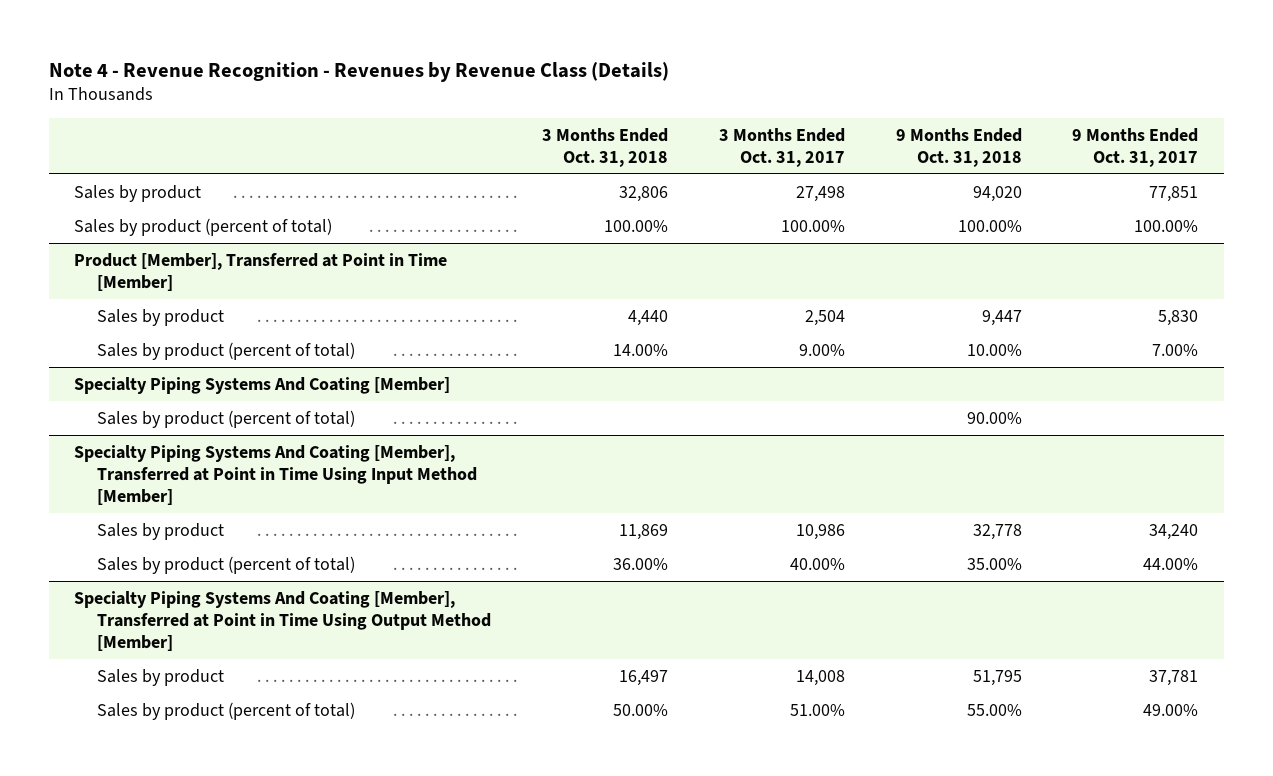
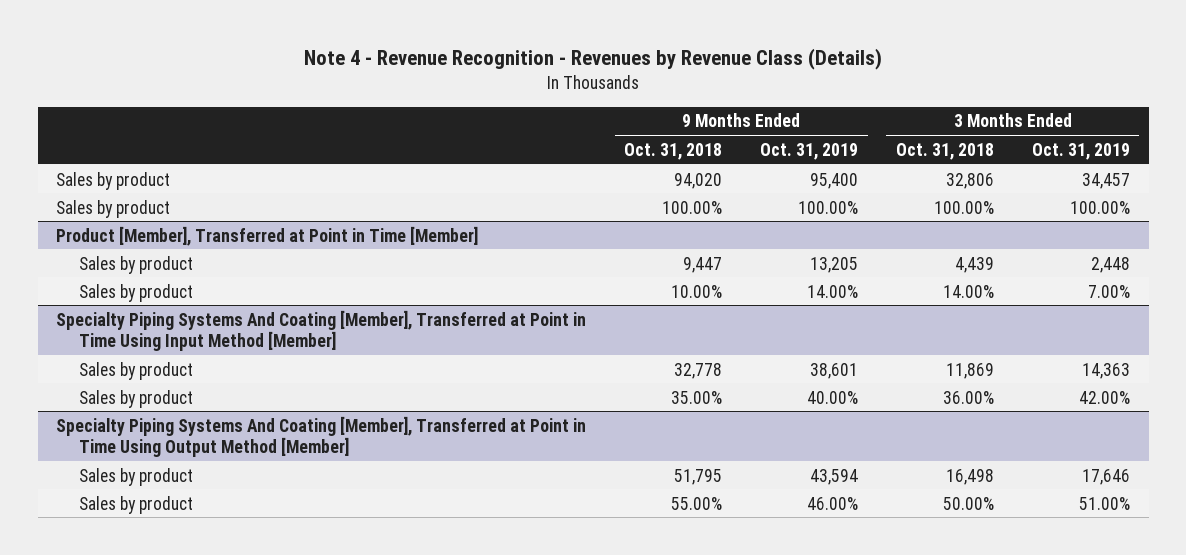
- | 3 Months Ended Oct. 31, 2018 | 3 Months Ended Oct. 31, 2017 | 9 Months Ended Oct. 31, 2018 | 9 Months Ended Oct. 31, 2017
+ | 9 Months Ended Oct. 31, 2018 | 9 Months Ended Oct. 31, 2019 | 3 Months Ended Oct. 31, 2018 | 3 Months Ended Oct. 31, 2019
- Sales by product (percent of total) | 100.00% | 100.00% | 100.00% | 100.00%
+ Sales by product | 100.00% | 100.00% | 100.00% | 100.00%
@ Product [Member], Transferred at Point in Time [Member]
- Sales by product | 4,440 | 2,504 | 9,447 | 5,830
- Sales by product (percent of total) | 14.00% | 9.00% | 10.00% | 7.00%
- Specialty Piping Systems And Coating [Member]
- Sales by product (percent of total) | | | 90.00% |
@ Product [Member], Transferred at Point in Time [Member]
+ Sales by product | 9,447 | 13,205 | 4,439 | 2,448
+ Sales by product | 10.00% | 14.00% | 14.00% | 7.00%
@ Specialty Piping Systems And Coating [Member], Transferred at Point in Time Using Input Method [Member]
- Sales by product (percent of total) | 36.00% | 40.00% | 35.00% | 44.00%
+ Sales by product | 35.00% | 40.00% | 36.00% | 42.00%
@ Specialty Piping Systems And Coating [Member], Transferred at Point in Time Using Output Method [Member]
- Sales by product | 16,497 | 14,008 | 51,795 | 37,781
- Sales by product (percent of total) | 50.00% | 51.00% | 55.00% | 49.00%
+ Sales by product | 51,795 | 43,594 | 16,498 | 17,646
+ Sales by product | 55.00% | 46.00% | 50.00% | 51.00%

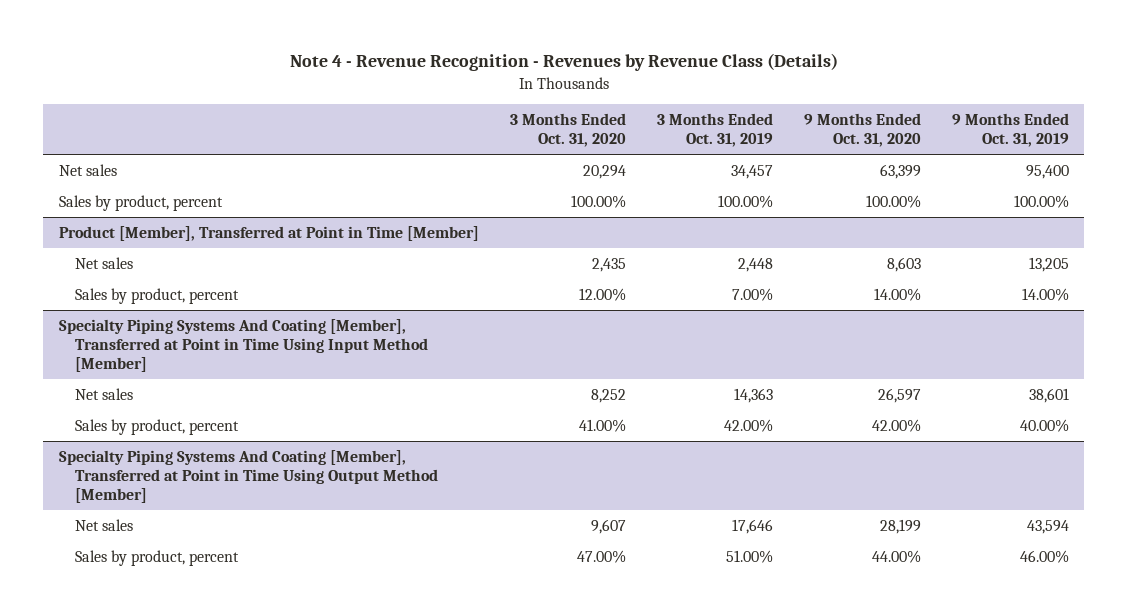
- | 9 Months Ended Oct. 31, 2018 | 9 Months Ended Oct. 31, 2019 | 3 Months Ended Oct. 31, 2018 | 3 Months Ended Oct. 31, 2019
+ | 3 Months Ended Oct. 31, 2020 | 3 Months Ended Oct. 31, 2019 | 9 Months Ended Oct. 31, 2020 | 9 Months Ended Oct. 31, 2019
- Sales by product | 94,020 | 95,400 | 32,806 | 34,457
- Sales by product | 100.00% | 100.00% | 100.00% | 100.00%
+ Net sales | 20,294 | 34,457 | 63,399 | 95,400
+ Sales by product, percent | 100.00% | 100.00% | 100.00% | 100.00%
@ Product [Member], Transferred at Point in Time [Member]
- Sales by product | 9,447 | 13,205 | 4,439 | 2,448
- Sales by product | 10.00% | 14.00% | 14.00% | 7.00%
+ Net sales | 2,435 | 2,448 | 8,603 | 13,205
+ Sales by product, percent | 12.00% | 7.00% | 14.00% | 14.00%
@ Specialty Piping Systems And Coating [Member], Transferred at Point in Time Using Input Method [Member]
- Sales by product | 32,778 | 38,601 | 11,869 | 14,363
- Sales by product | 35.00% | 40.00% | 36.00% | 42.00%
+ Net sales | 8,252 | 14,363 | 26,597 | 38,601
+ Sales by product, percent | 41.00% | 42.00% | 42.00% | 40.00%
@ Specialty Piping Systems And Coating [Member], Transferred at Point in Time Using Output Method [Member]
- Sales by product | 51,795 | 43,594 | 16,498 | 17,646
- Sales by product | 55.00% | 46.00% | 50.00% | 51.00%
+ Net sales | 9,607 | 17,646 | 28,199 | 43,594
+ Sales by product, percent | 47.00% | 51.00% | 44.00% | 46.00%

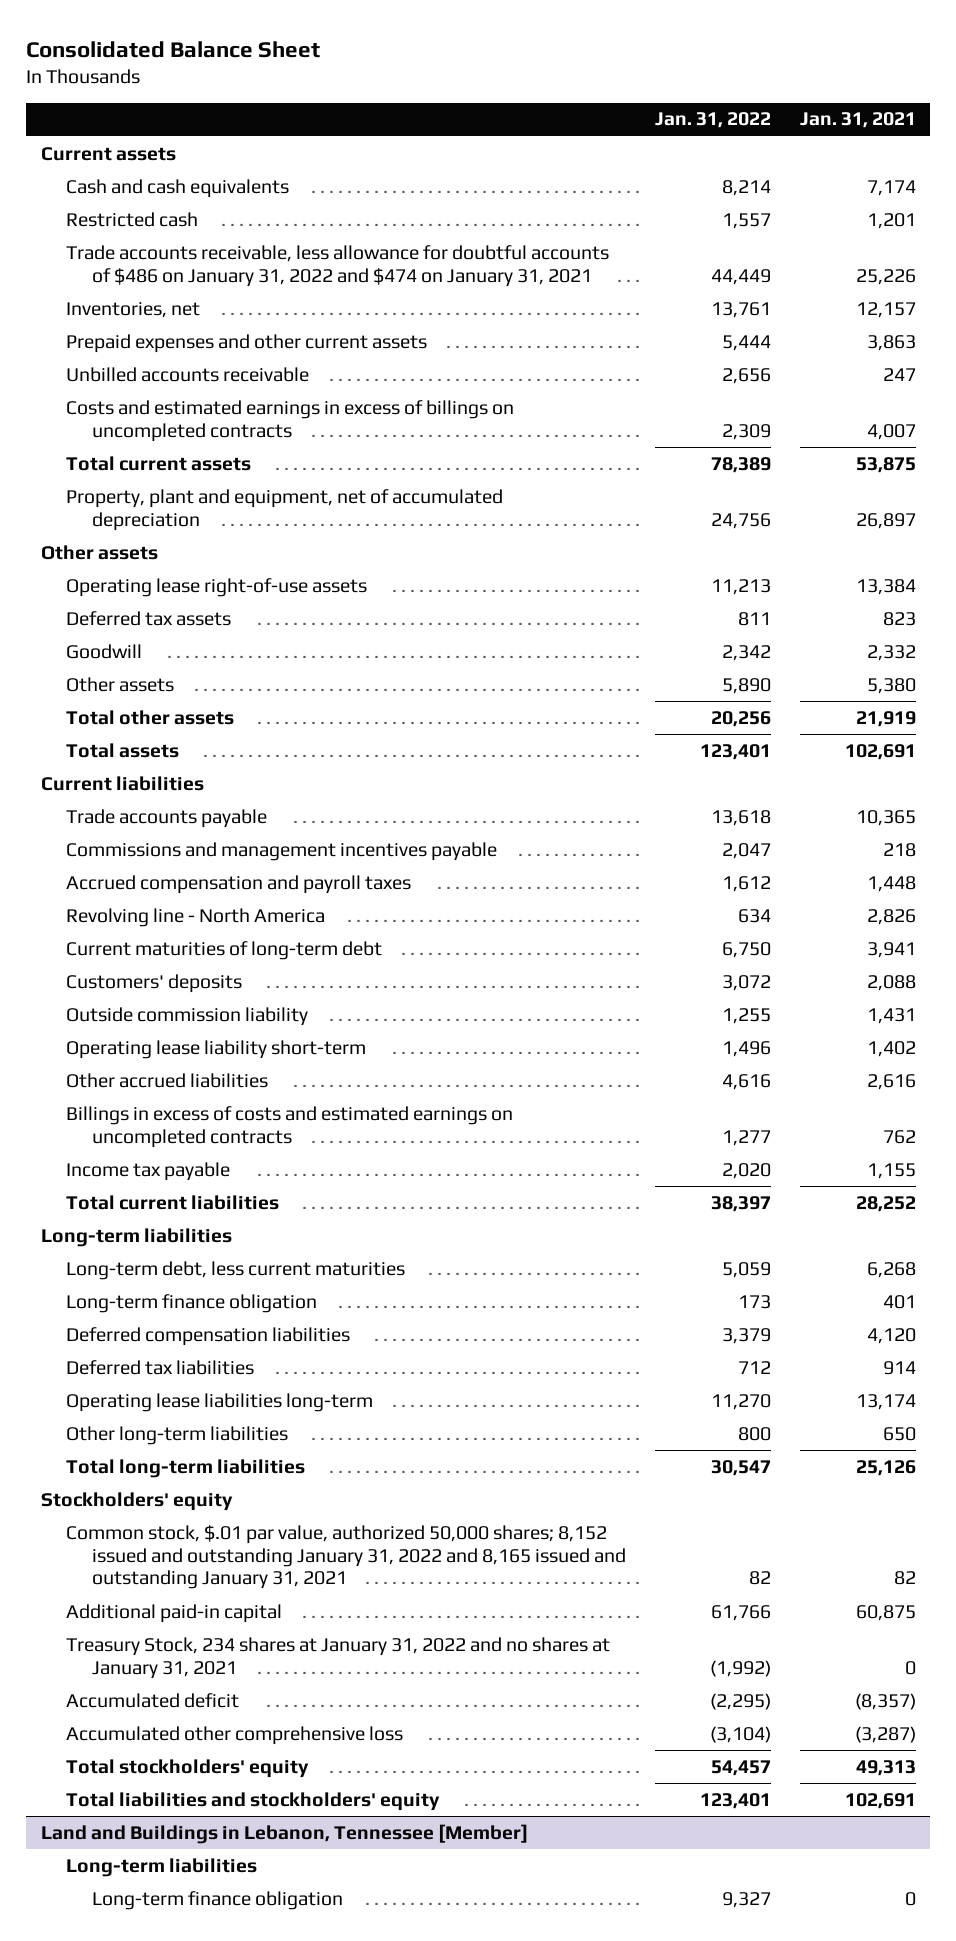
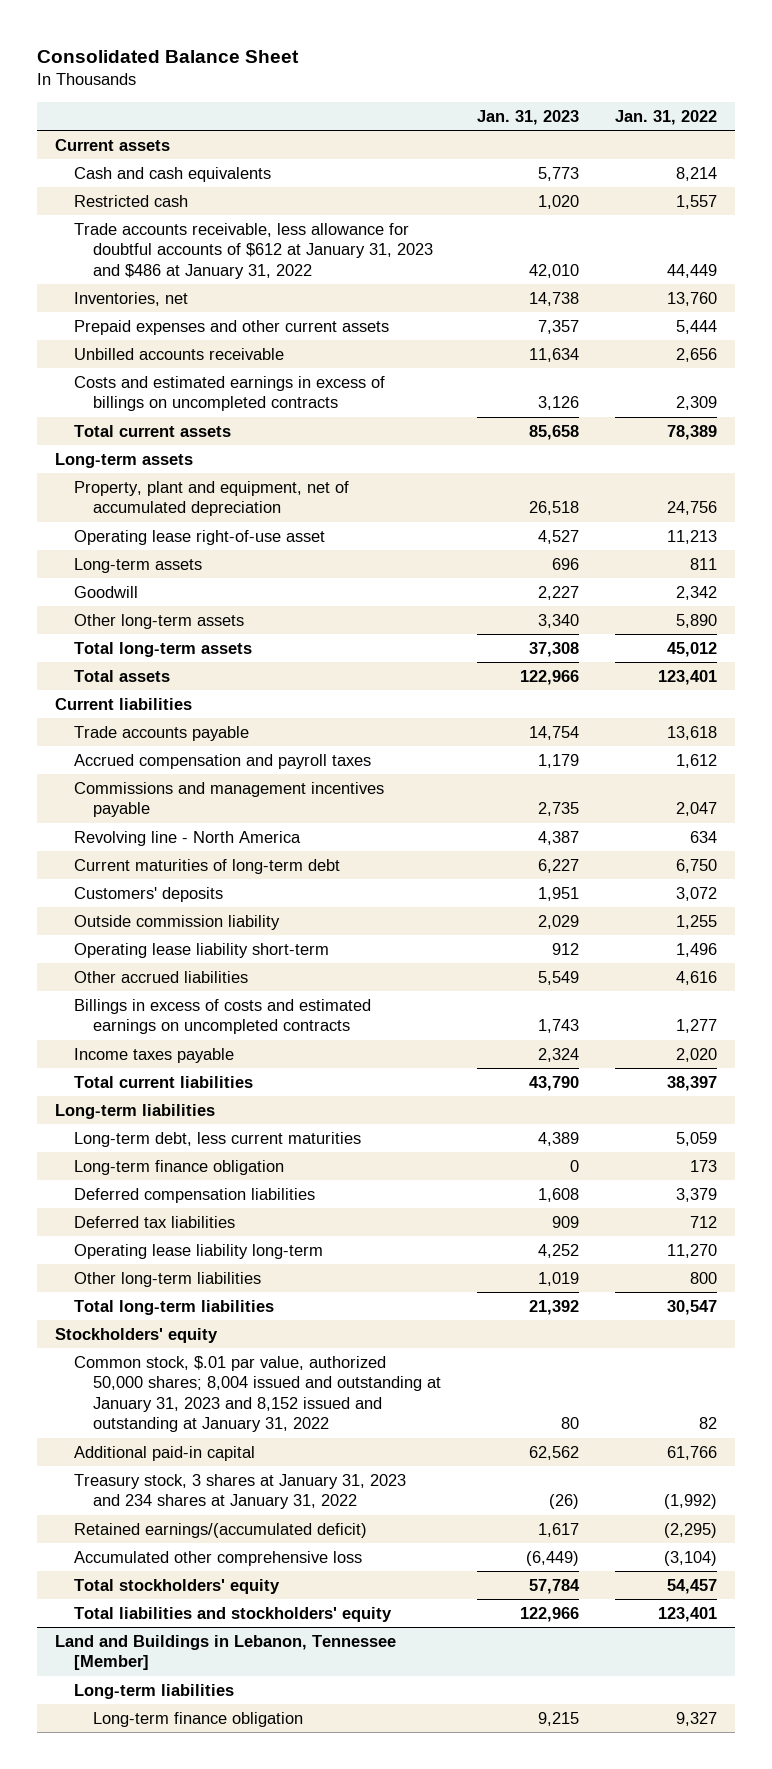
- | Jan. 31, 2022 | Jan. 31, 2021
+ | Jan. 31, 2023 | Jan. 31, 2022
- Trade accounts receivable, less allowance for doubtful accounts of $486 on January 31, 2022 and $474 on January 31, 2021 | 44,449 | 25,226
- Inventories, net | 13,761 | 12,157
+ Trade accounts receivable, less allowance for doubtful accounts of $612 at January 31, 2023 and $486 at January 31, 2022 | 42,010 | 44,449
+ Inventories, net | 14,738 | 13,760
+ Long-term assets
- Other assets
- Operating lease right-of-use assets | 11,213 | 13,384
- Deferred tax assets | 811 | 823
+ Operating lease right-of-use asset | 4,527 | 11,213
+ Long-term assets | 696 | 811
- Other assets | 5,890 | 5,380
- Total other assets | 20,256 | 21,919
+ Other long-term assets | 3,340 | 5,890
+ Total long-term assets | 37,308 | 45,012
moved down: Commissions and management incentives payable | 2,735 | 2,047
- Income tax payable | 2,020 | 1,155
+ Income taxes payable | 2,324 | 2,020
- Operating lease liabilities long-term | 11,270 | 13,174
+ Operating lease liability long-term | 4,252 | 11,270
- Common stock, $.01 par value, authorized 50,000 shares; 8,152 issued and outstanding January 31, 2022 and 8,165 issued and outstanding January 31, 2021 | 82 | 82
+ Common stock, $.01 par value, authorized 50,000 shares; 8,004 issued and outstanding at January 31, 2023 and 8,152 issued and outstanding at January 31, 2022 | 80 | 82
- Treasury Stock, 234 shares at January 31, 2022 and no shares at January 31, 2021 | (1,992) | 0
- Accumulated deficit | (2,295) | (8,357)
+ Treasury stock, 3 shares at January 31, 2023 and 234 shares at January 31, 2022 | (26) | (1,992)
+ Retained earnings/(accumulated deficit) | 1,617 | (2,295)

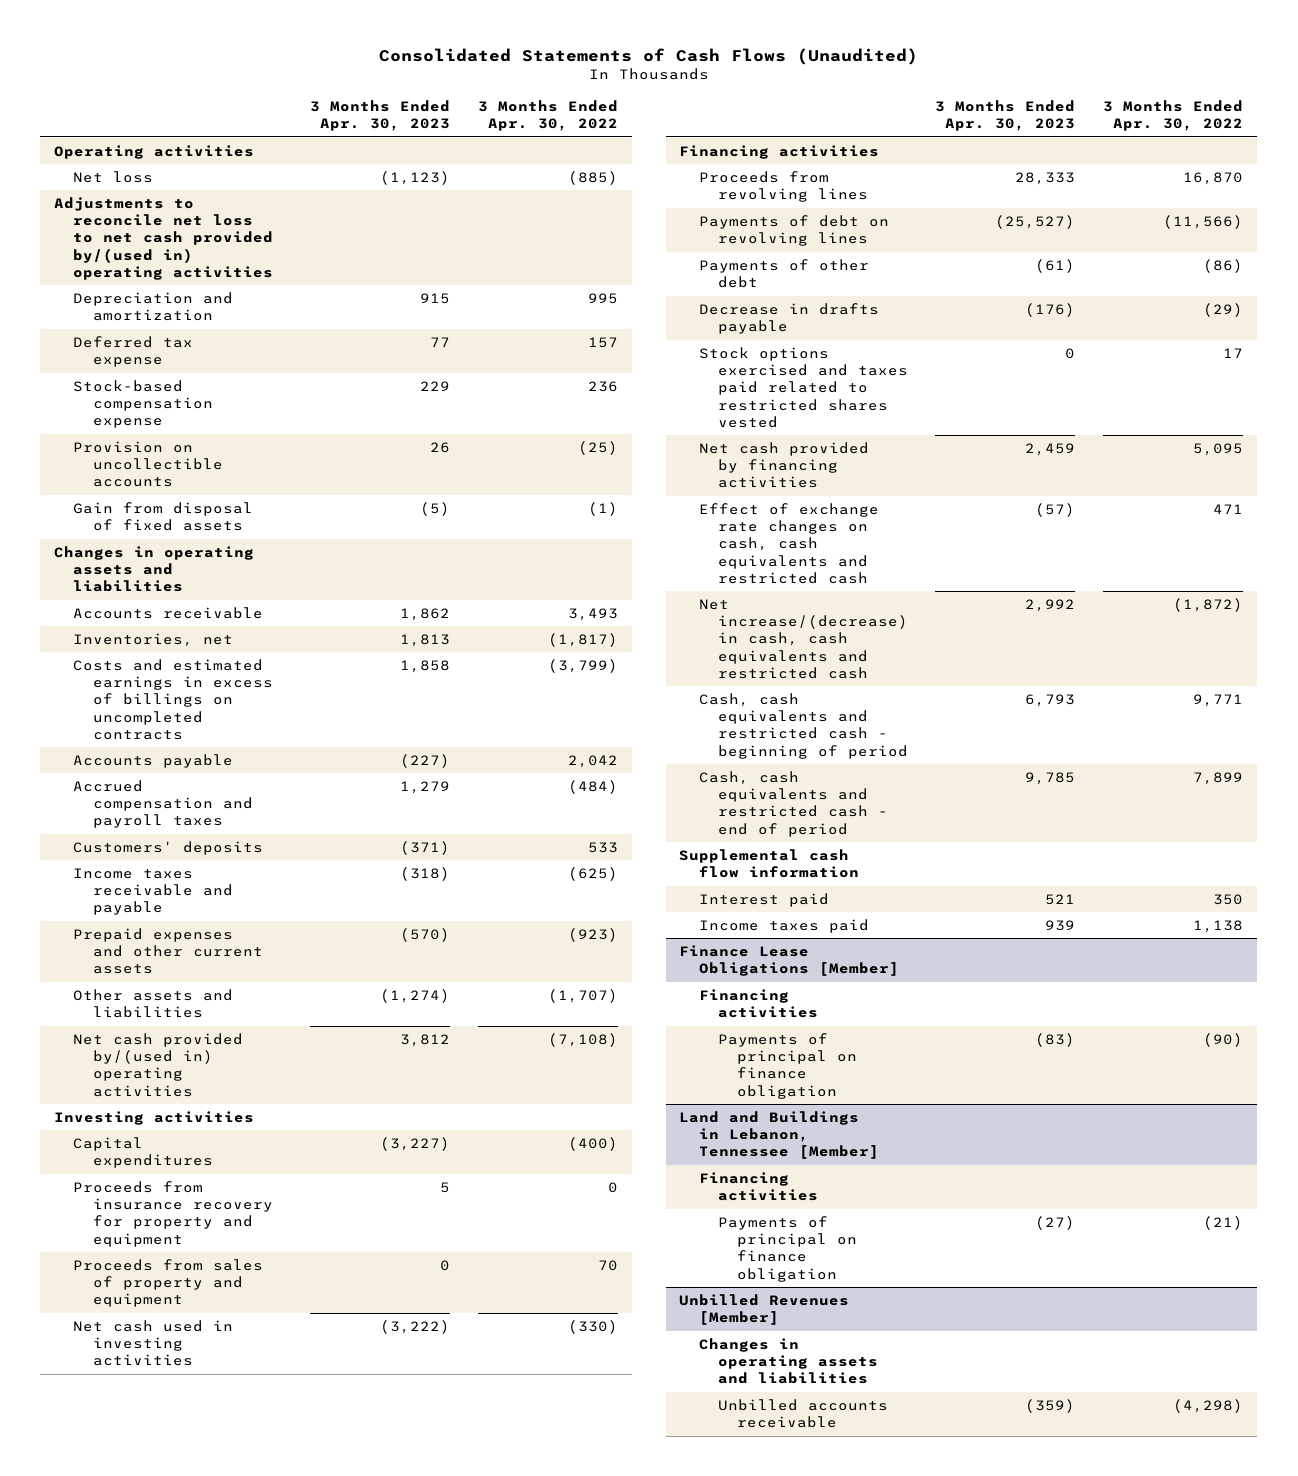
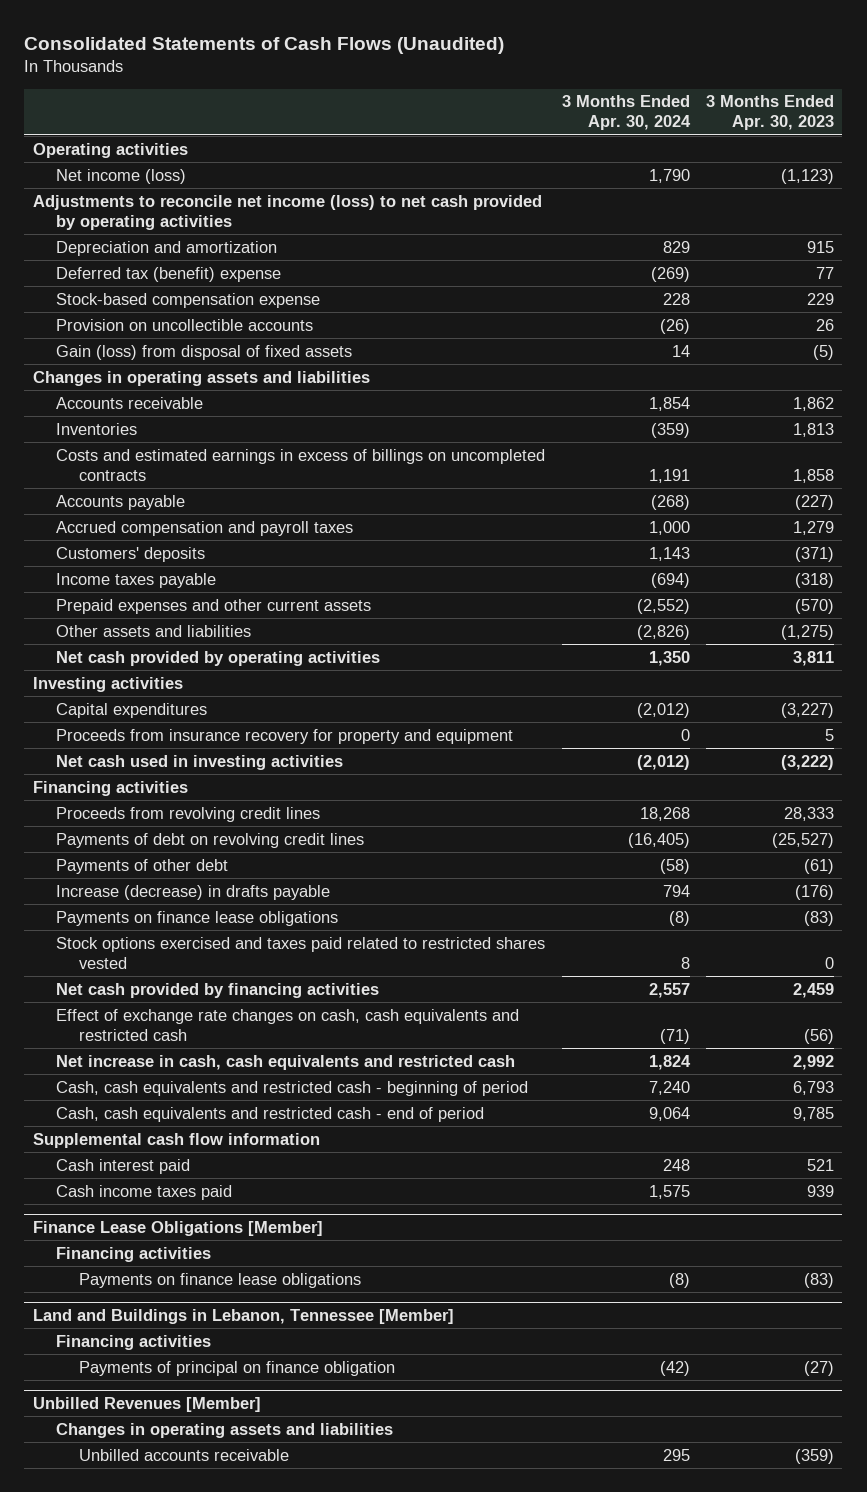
- | 3 Months Ended Apr. 30, 2023 | 3 Months Ended Apr. 30, 2022
+ | 3 Months Ended Apr. 30, 2024 | 3 Months Ended Apr. 30, 2023
- Net loss | (1,123) | (885)
- Adjustments to reconcile net loss to net cash provided by/(used in) operating activities
+ Net income (loss) | 1,790 | (1,123)
+ Adjustments to reconcile net income (loss) to net cash provided by operating activities
- Deferred tax expense | 77 | 157
+ Deferred tax (benefit) expense | (269) | 77
- Gain from disposal of fixed assets | (5) | (1)
+ Gain (loss) from disposal of fixed assets | 14 | (5)
- Inventories, net | 1,813 | (1,817)
+ Inventories | (359) | 1,813
- Income taxes receivable and payable | (318) | (625)
+ Income taxes payable | (694) | (318)
- Other assets and liabilities | (1,274) | (1,707)
- Net cash provided by/(used in) operating activities | 3,812 | (7,108)
+ Other assets and liabilities | (2,826) | (1,275)
+ Net cash provided by operating activities | 1,350 | 3,811
- Proceeds from sales of property and equipment | 0 | 70
- Proceeds from revolving lines | 28,333 | 16,870
- Payments of debt on revolving lines | (25,527) | (11,566)
+ Proceeds from revolving credit lines | 18,268 | 28,333
+ Payments of debt on revolving credit lines | (16,405) | (25,527)
- Decrease in drafts payable | (176) | (29)
+ Increase (decrease) in drafts payable | 794 | (176)
+ Payments on finance lease obligations | (8) | (83)
- Effect of exchange rate changes on cash, cash equivalents and restricted cash | (57) | 471
- Net increase/(decrease) in cash, cash equivalents and restricted cash | 2,992 | (1,872)
+ Effect of exchange rate changes on cash, cash equivalents and restricted cash | (71) | (56)
+ Net increase in cash, cash equivalents and restricted cash | 1,824 | 2,992
- Interest paid | 521 | 350
- Income taxes paid | 939 | 1,138
+ Cash interest paid | 248 | 521
+ Cash income taxes paid | 1,575 | 939
@ Finance Lease Obligations [Member]
- Payments of principal on finance obligation | (83) | (90)
+ Payments on finance lease obligations | (8) | (83)

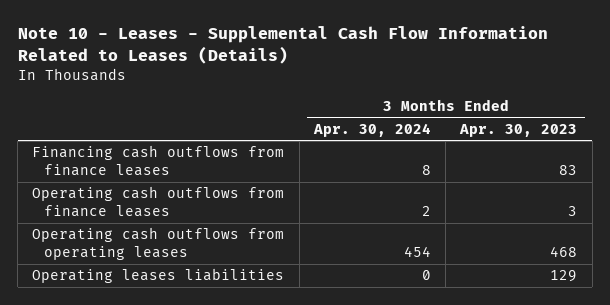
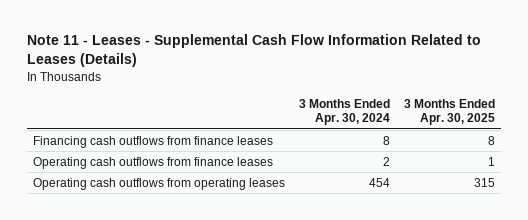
- Note 10 - Leases - Supplemental Cash Flow Information Related to Leases (Details)
+ Note 11 - Leases - Supplemental Cash Flow Information Related to Leases (Details)
- | 3 Months Ended Apr. 30, 2024 | 3 Months Ended Apr. 30, 2023
+ | 3 Months Ended Apr. 30, 2024 | 3 Months Ended Apr. 30, 2025
- Operating leases liabilities | 0 | 129

